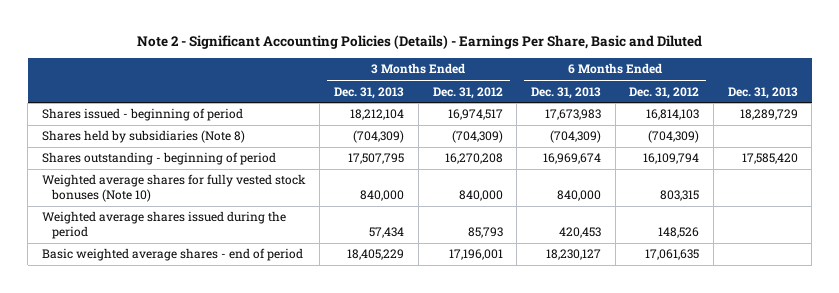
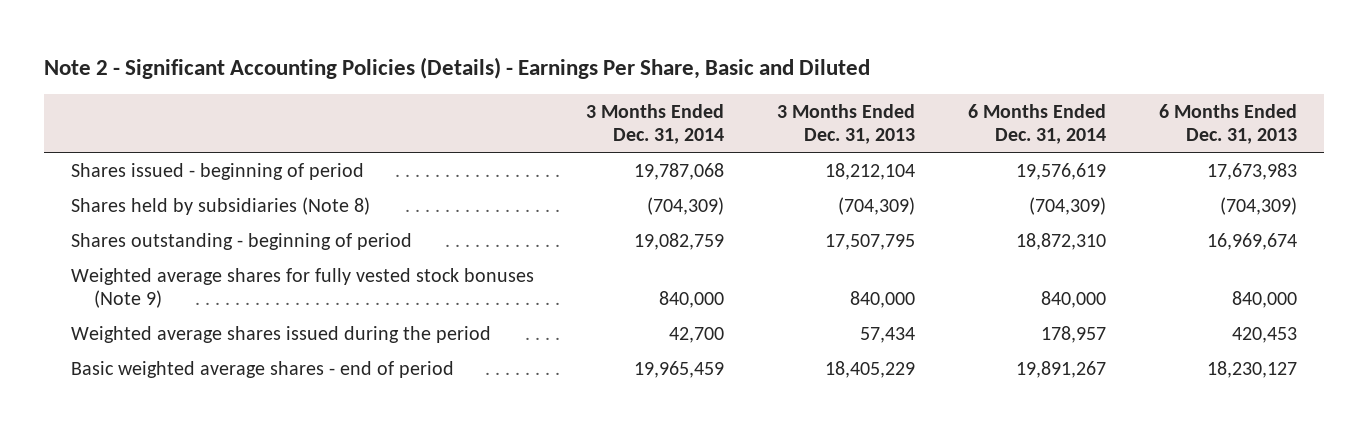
- | 3 Months Ended Dec. 31, 2013 | 3 Months Ended Dec. 31, 2012 | 6 Months Ended Dec. 31, 2013 | 6 Months Ended Dec. 31, 2012 | Dec. 31, 2013
+ | 3 Months Ended Dec. 31, 2014 | 3 Months Ended Dec. 31, 2013 | 6 Months Ended Dec. 31, 2014 | 6 Months Ended Dec. 31, 2013
- Weighted average shares for fully vested stock bonuses (Note 10) | 840,000 | 840,000 | 840,000 | 803,315 |
+ Weighted average shares for fully vested stock bonuses (Note 9) | 840,000 | 840,000 | 840,000 | 840,000

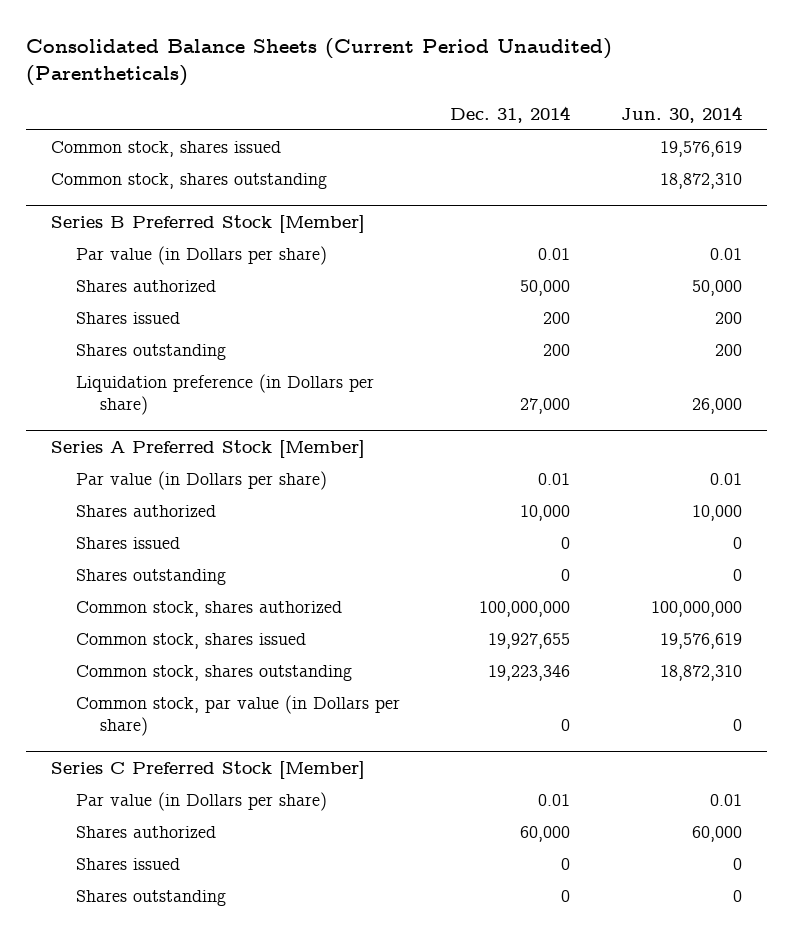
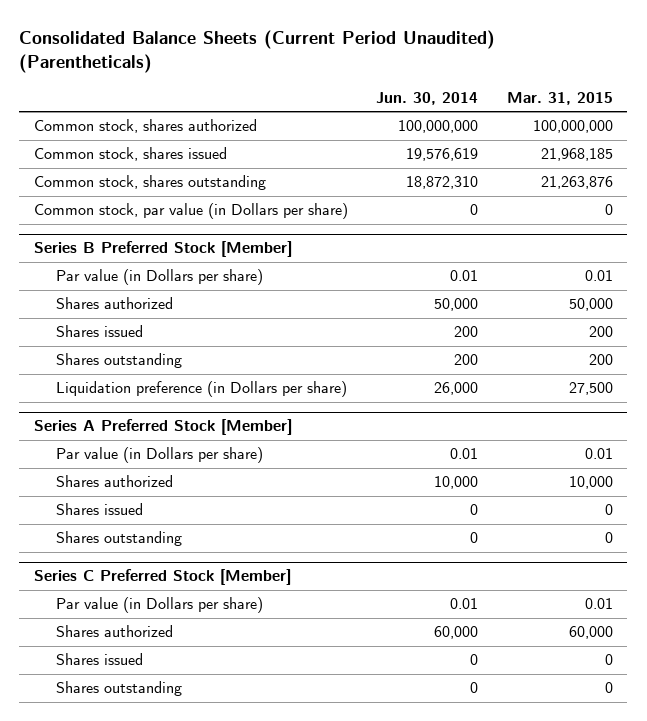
- | Dec. 31, 2014 | Jun. 30, 2014
+ | Jun. 30, 2014 | Mar. 31, 2015
+ Common stock, shares authorized | 100,000,000 | 100,000,000
+ Common stock, par value (in Dollars per share) | 0 | 0
@ Series A Preferred Stock [Member]
- Common stock, shares authorized | 100,000,000 | 100,000,000
- Common stock, shares issued | 19,927,655 | 19,576,619
- Common stock, shares outstanding | 19,223,346 | 18,872,310
- Common stock, par value (in Dollars per share) | 0 | 0

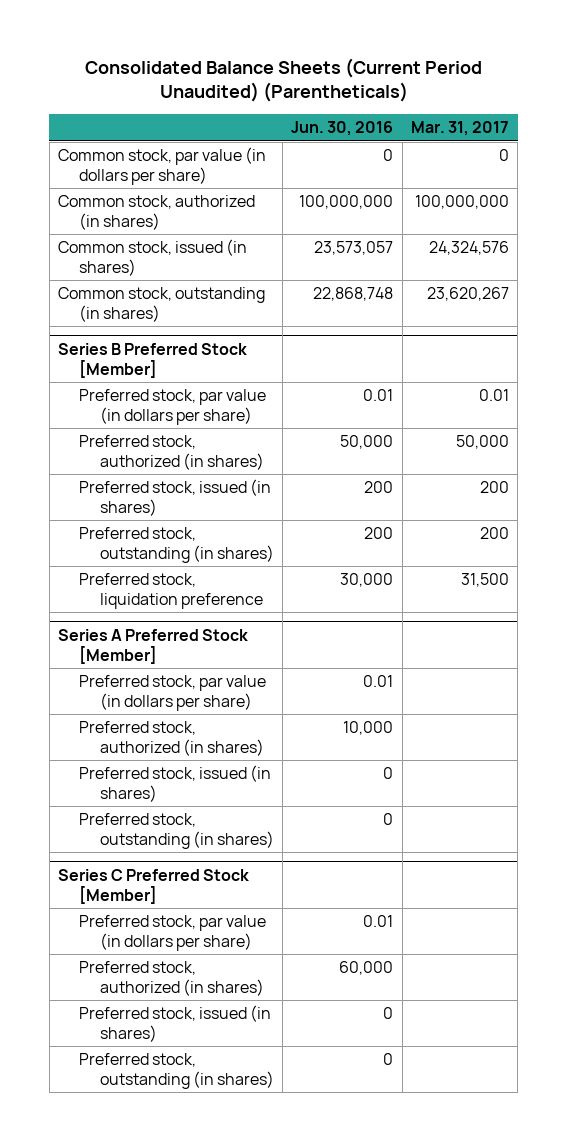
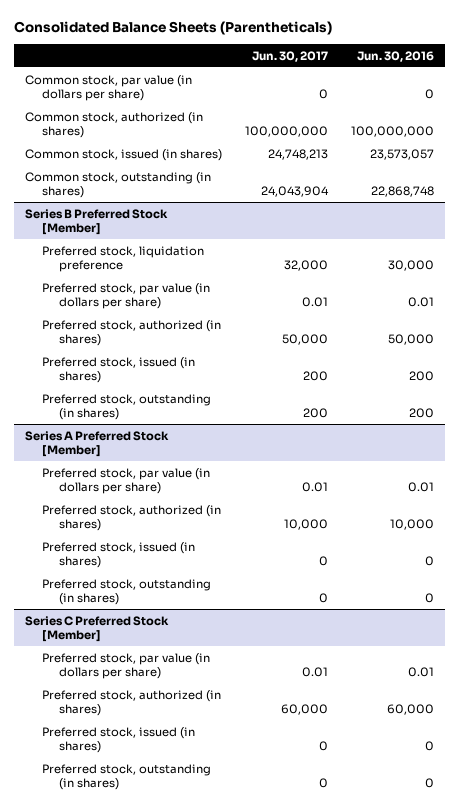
- Consolidated Balance Sheets (Current Period Unaudited) (Parentheticals)
+ Consolidated Balance Sheets (Parentheticals)
- | Jun. 30, 2016 | Mar. 31, 2017
+ | Jun. 30, 2017 | Jun. 30, 2016
@ Series B Preferred Stock [Member]
moved up: Preferred stock, liquidation preference | 32,000 | 30,000

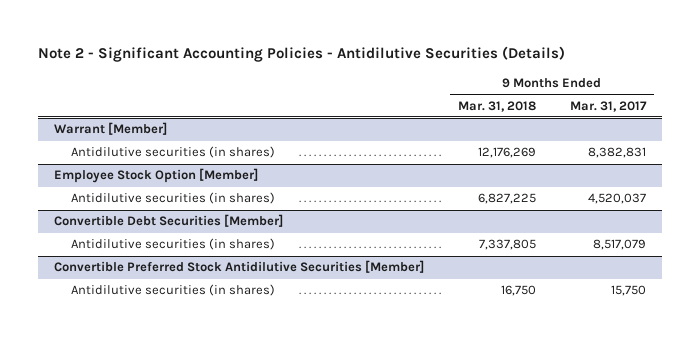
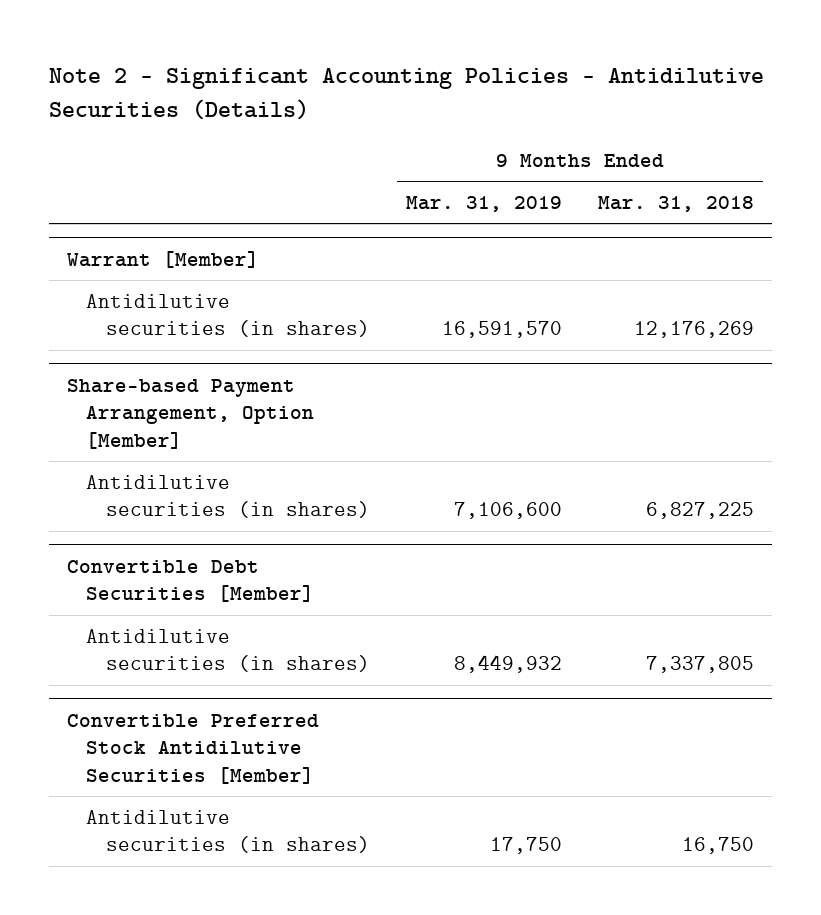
- | 9 Months Ended Mar. 31, 2018 | 9 Months Ended Mar. 31, 2017
+ | 9 Months Ended Mar. 31, 2019 | 9 Months Ended Mar. 31, 2018
- Employee Stock Option [Member]
+ Share-based Payment Arrangement, Option [Member]

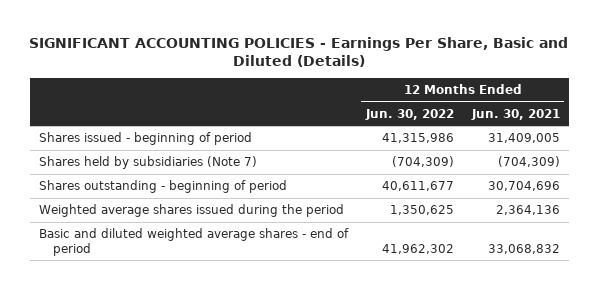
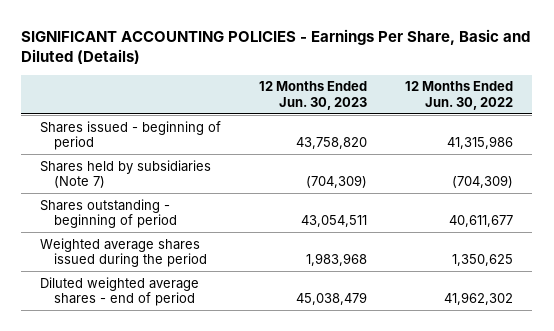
- | 12 Months Ended Jun. 30, 2022 | 12 Months Ended Jun. 30, 2021
+ | 12 Months Ended Jun. 30, 2023 | 12 Months Ended Jun. 30, 2022
- Basic and diluted weighted average shares - end of period | 41,962,302 | 33,068,832
+ Diluted weighted average shares - end of period | 45,038,479 | 41,962,302

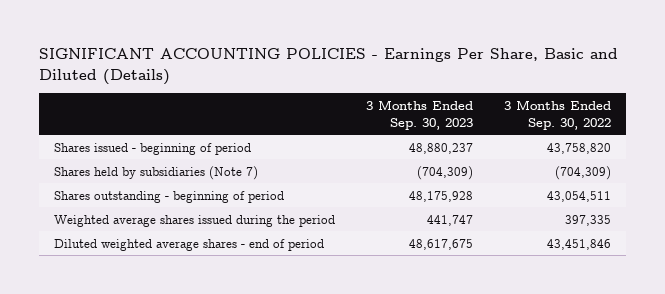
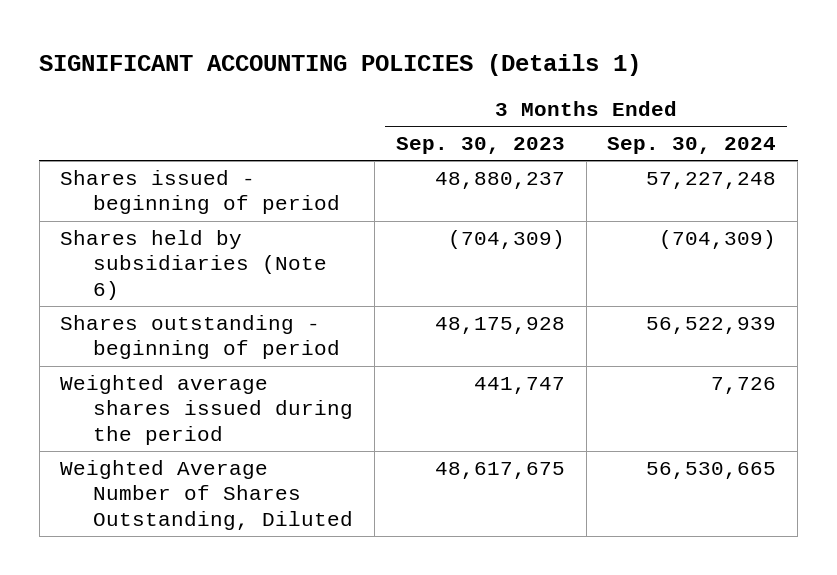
- SIGNIFICANT ACCOUNTING POLICIES - Earnings Per Share, Basic and Diluted (Details)
+ SIGNIFICANT ACCOUNTING POLICIES (Details 1)
- | 3 Months Ended Sep. 30, 2023 | 3 Months Ended Sep. 30, 2022
+ | 3 Months Ended Sep. 30, 2023 | 3 Months Ended Sep. 30, 2024
- Shares held by subsidiaries (Note 7) | (704,309) | (704,309)
+ Shares held by subsidiaries (Note 6) | (704,309) | (704,309)
- Diluted weighted average shares - end of period | 48,617,675 | 43,451,846
+ Weighted Average Number of Shares Outstanding, Diluted | 48,617,675 | 56,530,665

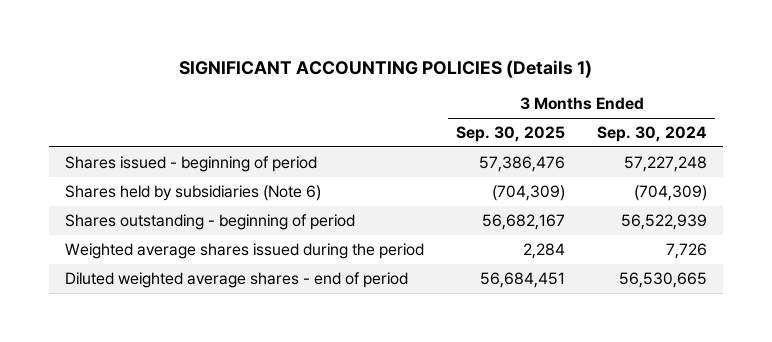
- | 3 Months Ended Sep. 30, 2023 | 3 Months Ended Sep. 30, 2024
+ | 3 Months Ended Sep. 30, 2025 | 3 Months Ended Sep. 30, 2024
- Weighted Average Number of Shares Outstanding, Diluted | 48,617,675 | 56,530,665
+ Diluted weighted average shares - end of period | 56,684,451 | 56,530,665

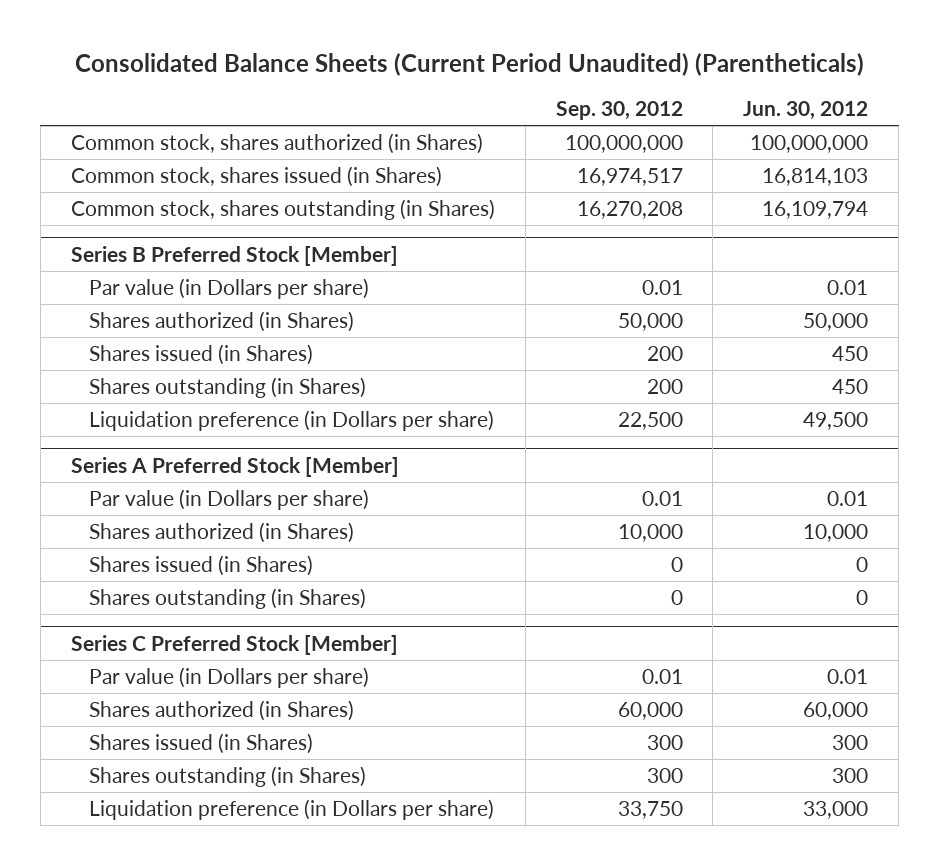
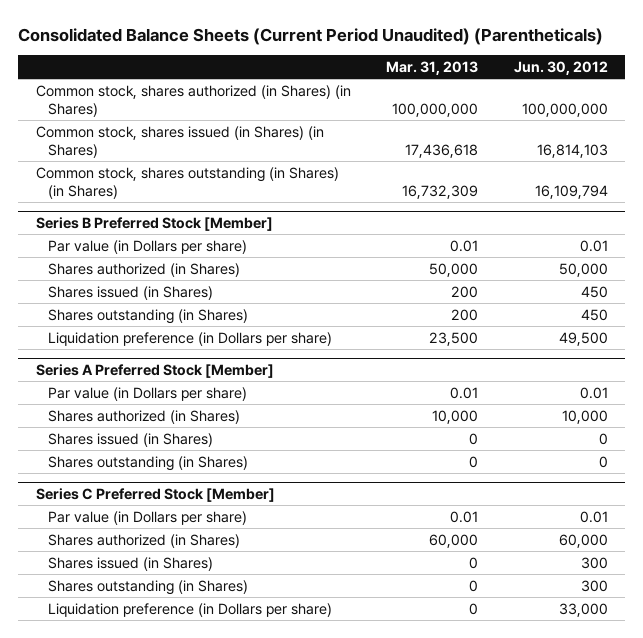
- | Sep. 30, 2012 | Jun. 30, 2012
+ | Mar. 31, 2013 | Jun. 30, 2012
- Common stock, shares authorized (in Shares) | 100,000,000 | 100,000,000
- Common stock, shares issued (in Shares) | 16,974,517 | 16,814,103
- Common stock, shares outstanding (in Shares) | 16,270,208 | 16,109,794
+ Common stock, shares authorized (in Shares) (in Shares) | 100,000,000 | 100,000,000
+ Common stock, shares issued (in Shares) (in Shares) | 17,436,618 | 16,814,103
+ Common stock, shares outstanding (in Shares) (in Shares) | 16,732,309 | 16,109,794

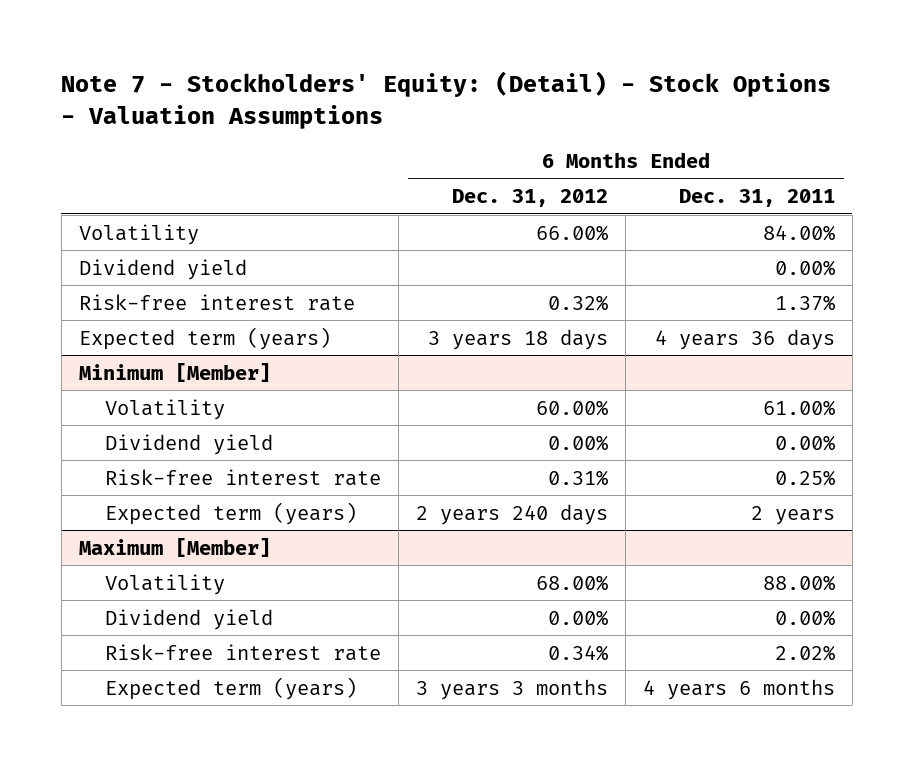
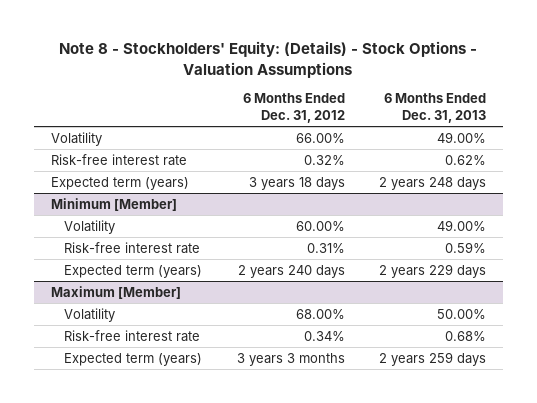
- Note 7 - Stockholders' Equity: (Detail) - Stock Options - Valuation Assumptions
+ Note 8 - Stockholders' Equity: (Details) - Stock Options - Valuation Assumptions
- | 6 Months Ended Dec. 31, 2012 | 6 Months Ended Dec. 31, 2011
+ | 6 Months Ended Dec. 31, 2012 | 6 Months Ended Dec. 31, 2013
- Dividend yield | | 0.00%
@ Minimum [Member]
- Dividend yield | 0.00% | 0.00%
@ Maximum [Member]
- Dividend yield | 0.00% | 0.00%

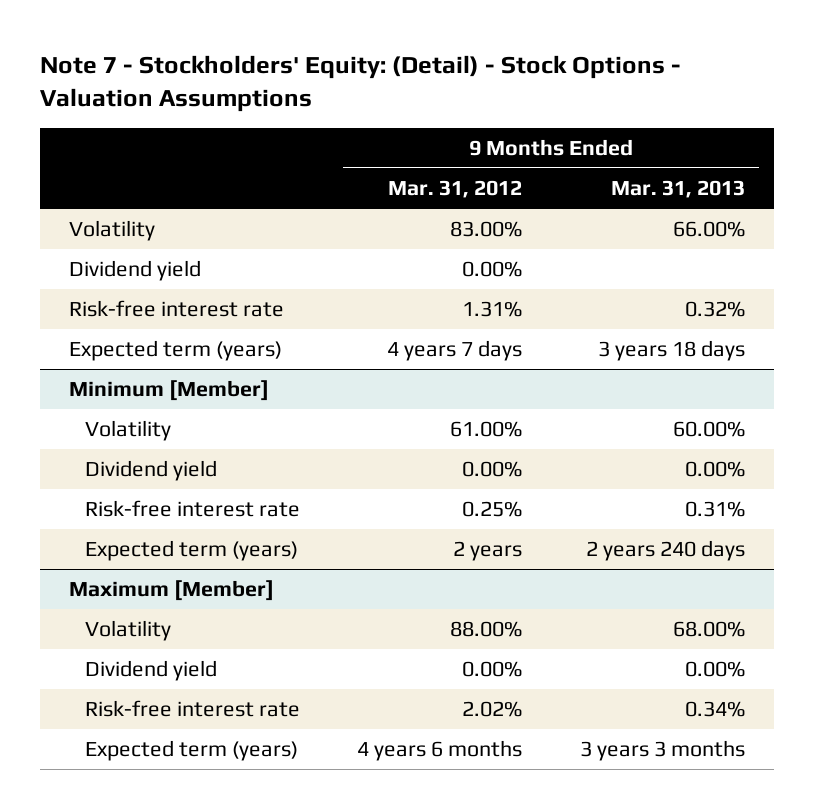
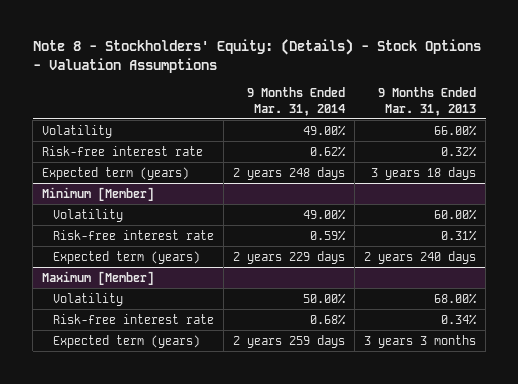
- Note 7 - Stockholders' Equity: (Detail) - Stock Options - Valuation Assumptions
+ Note 8 - Stockholders' Equity: (Details) - Stock Options - Valuation Assumptions
- | 9 Months Ended Mar. 31, 2012 | 9 Months Ended Mar. 31, 2013
+ | 9 Months Ended Mar. 31, 2014 | 9 Months Ended Mar. 31, 2013
- Dividend yield | 0.00% |
@ Minimum [Member]
- Dividend yield | 0.00% | 0.00%
@ Maximum [Member]
- Dividend yield | 0.00% | 0.00%

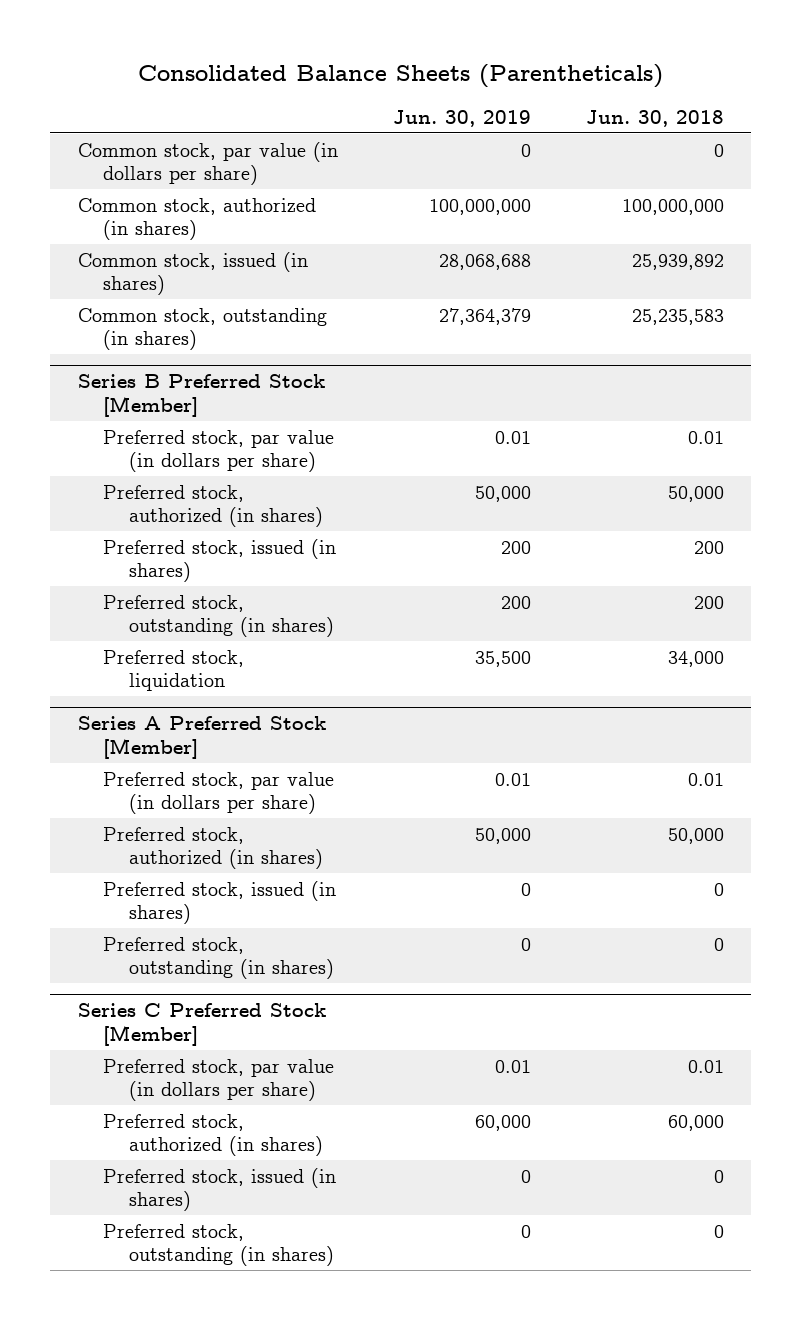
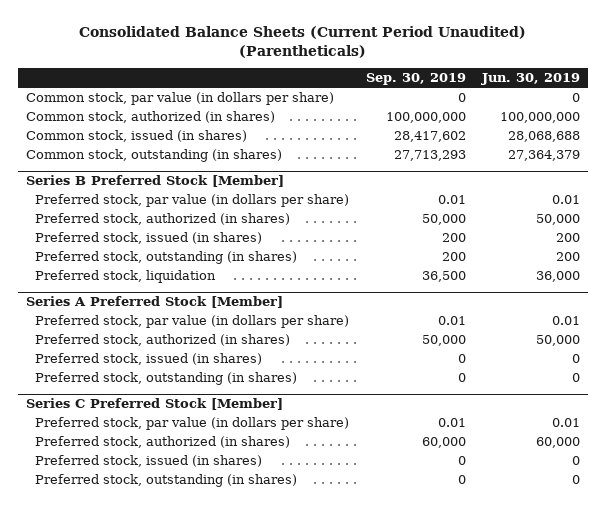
- Consolidated Balance Sheets (Parentheticals)
+ Consolidated Balance Sheets (Current Period Unaudited) (Parentheticals)
- | Jun. 30, 2019 | Jun. 30, 2018
+ | Sep. 30, 2019 | Jun. 30, 2019
@ Series B Preferred Stock [Member]
- Preferred stock, liquidation | 35,500 | 34,000
+ Preferred stock, liquidation | 36,500 | 36,000

